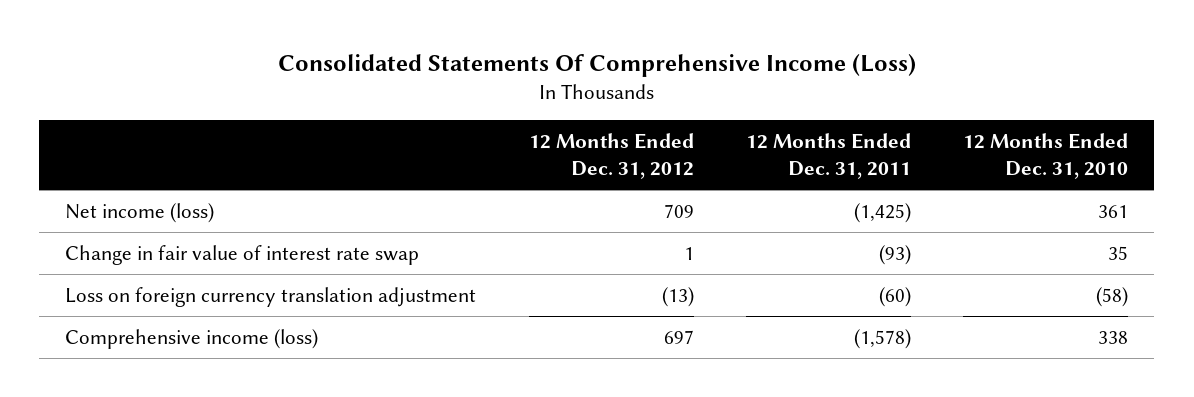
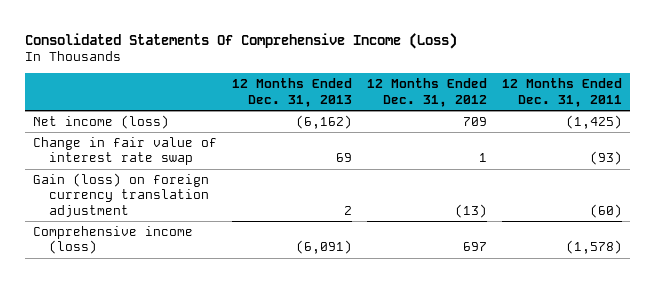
- | 12 Months Ended Dec. 31, 2012 | 12 Months Ended Dec. 31, 2011 | 12 Months Ended Dec. 31, 2010
+ | 12 Months Ended Dec. 31, 2013 | 12 Months Ended Dec. 31, 2012 | 12 Months Ended Dec. 31, 2011
- Loss on foreign currency translation adjustment | (13) | (60) | (58)
+ Gain (loss) on foreign currency translation adjustment | 2 | (13) | (60)

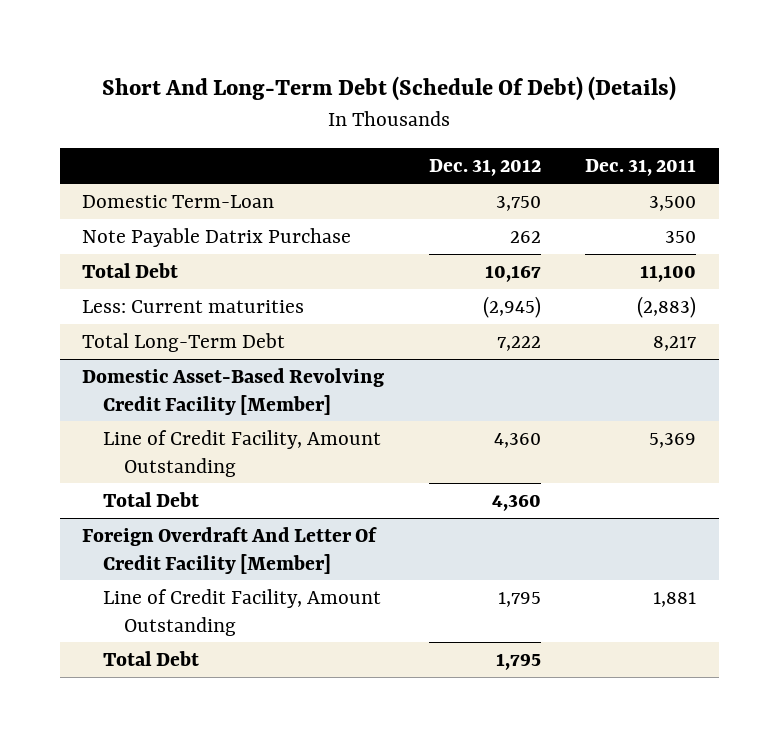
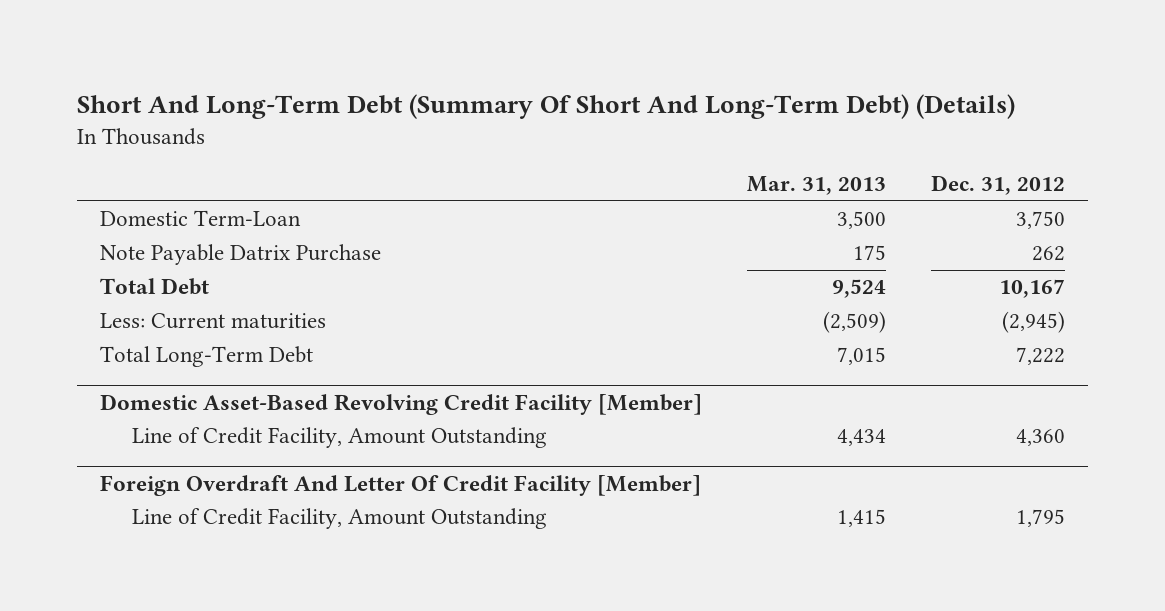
- Short And Long-Term Debt (Schedule Of Debt) (Details)
+ Short And Long-Term Debt (Summary Of Short And Long-Term Debt) (Details)
- | Dec. 31, 2012 | Dec. 31, 2011
+ | Mar. 31, 2013 | Dec. 31, 2012
@ Domestic Asset-Based Revolving Credit Facility [Member]
- Total Debt | 4,360 |
@ Foreign Overdraft And Letter Of Credit Facility [Member]
- Total Debt | 1,795 |

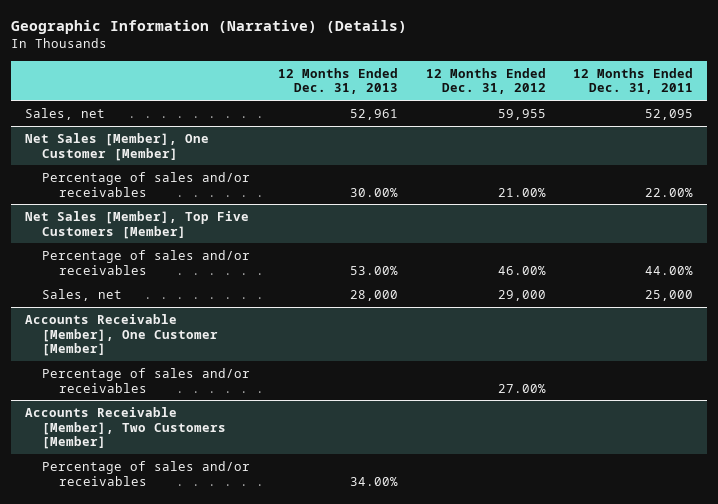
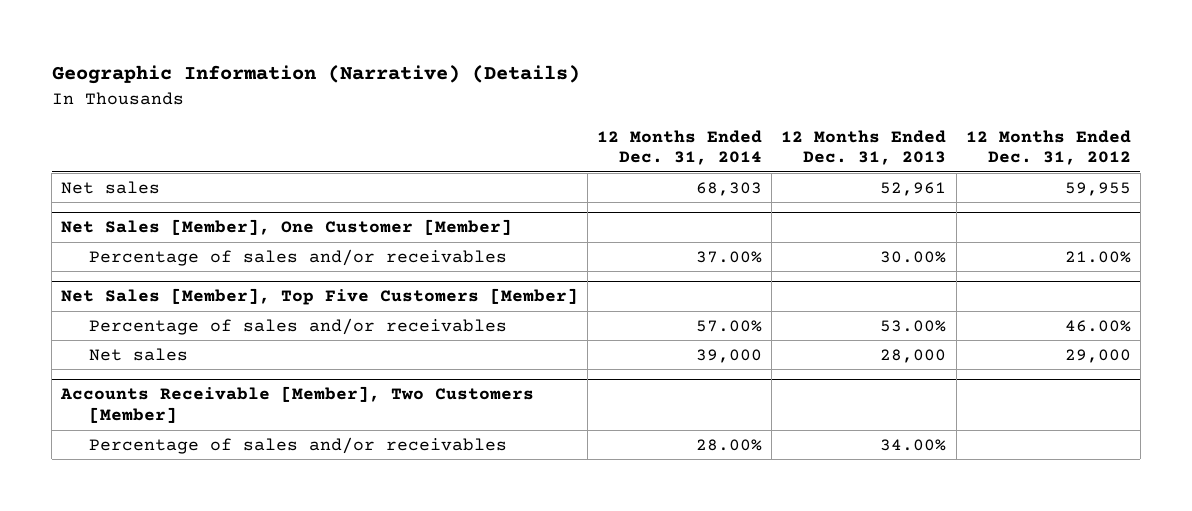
- | 12 Months Ended Dec. 31, 2013 | 12 Months Ended Dec. 31, 2012 | 12 Months Ended Dec. 31, 2011
+ | 12 Months Ended Dec. 31, 2014 | 12 Months Ended Dec. 31, 2013 | 12 Months Ended Dec. 31, 2012
- Sales, net | 52,961 | 59,955 | 52,095
+ Net sales | 68,303 | 52,961 | 59,955
@ Net Sales [Member], Top Five Customers [Member]
- Sales, net | 28,000 | 29,000 | 25,000
- Accounts Receivable [Member], One Customer [Member]
- Percentage of sales and/or receivables | | 27.00% |
@ Net Sales [Member], Top Five Customers [Member]
+ Net sales | 39,000 | 28,000 | 29,000

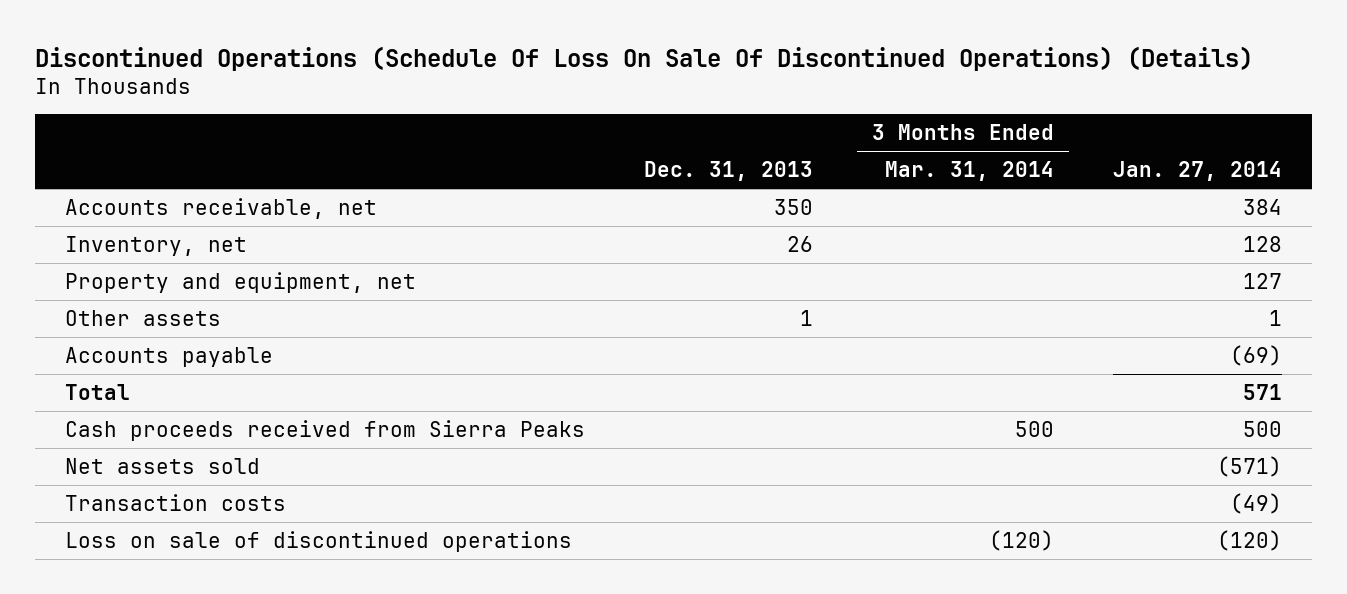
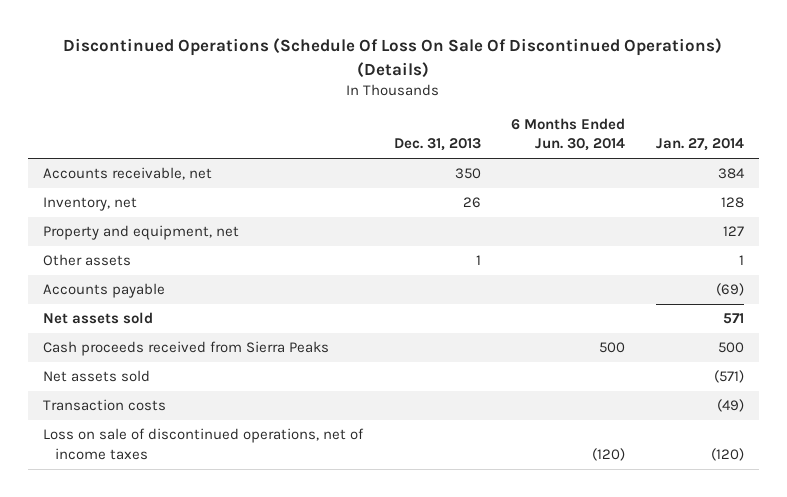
- | Dec. 31, 2013 | 3 Months Ended Mar. 31, 2014 | Jan. 27, 2014
+ | Dec. 31, 2013 | 6 Months Ended Jun. 30, 2014 | Jan. 27, 2014
- Total | | | 571
+ Net assets sold | | | 571
- Loss on sale of discontinued operations | | (120) | (120)
+ Loss on sale of discontinued operations, net of income taxes | | (120) | (120)

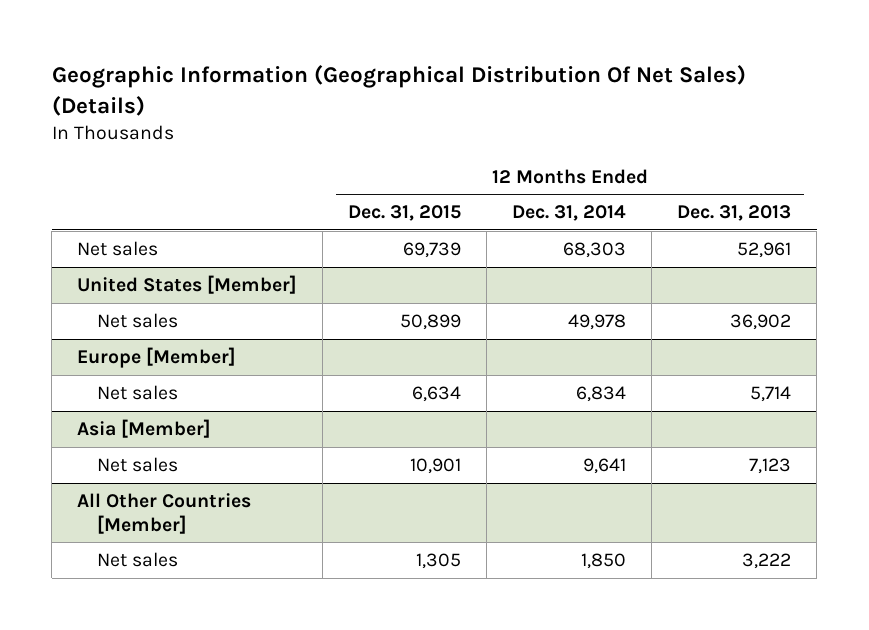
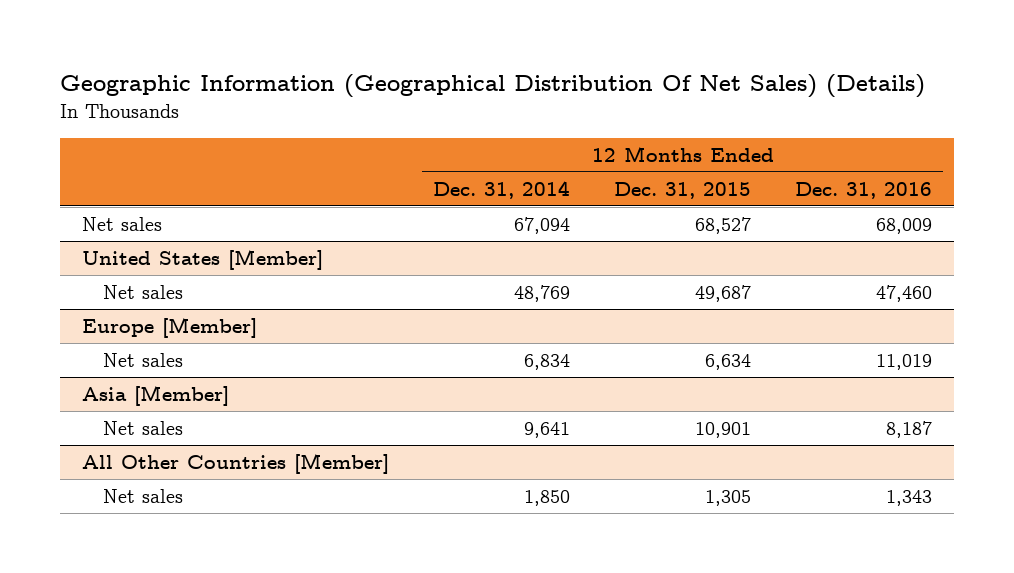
- | 12 Months Ended Dec. 31, 2015 | 12 Months Ended Dec. 31, 2014 | 12 Months Ended Dec. 31, 2013
+ | 12 Months Ended Dec. 31, 2014 | 12 Months Ended Dec. 31, 2015 | 12 Months Ended Dec. 31, 2016
- Net sales | 69,739 | 68,303 | 52,961
+ Net sales | 67,094 | 68,527 | 68,009
@ United States [Member]
- Net sales | 50,899 | 49,978 | 36,902
+ Net sales | 48,769 | 49,687 | 47,460

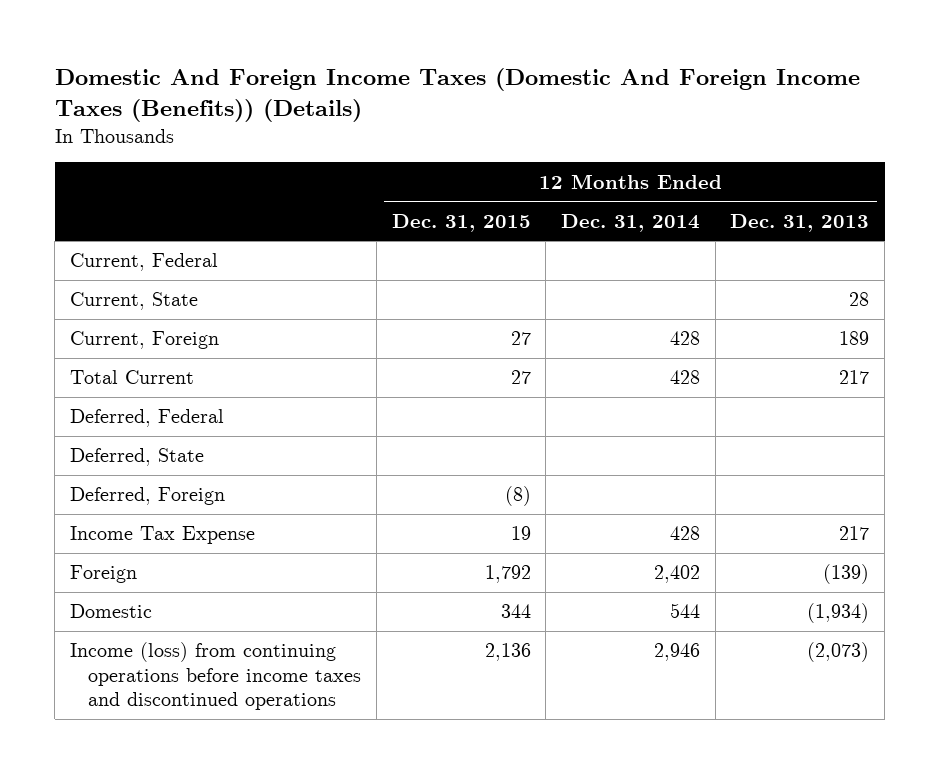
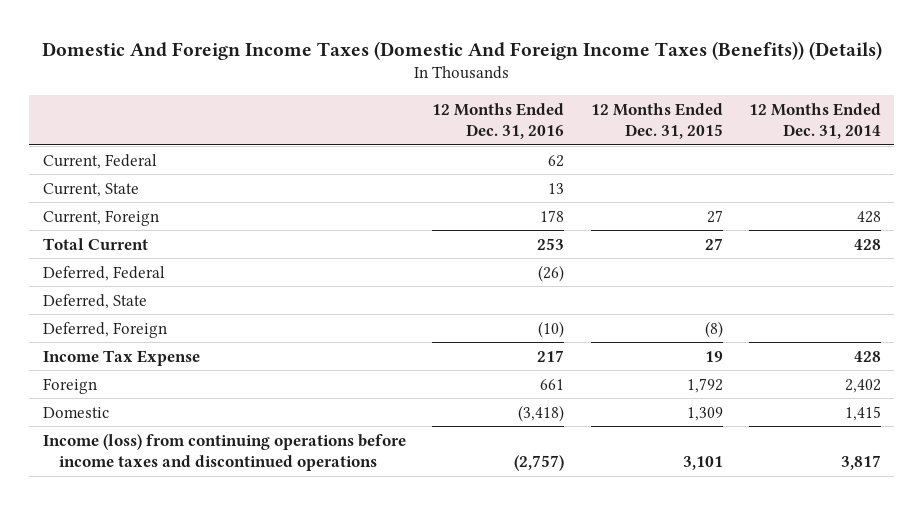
- | 12 Months Ended Dec. 31, 2015 | 12 Months Ended Dec. 31, 2014 | 12 Months Ended Dec. 31, 2013
+ | 12 Months Ended Dec. 31, 2016 | 12 Months Ended Dec. 31, 2015 | 12 Months Ended Dec. 31, 2014
- Domestic | 344 | 544 | (1,934)
- Income (loss) from continuing operations before income taxes and discontinued operations | 2,136 | 2,946 | (2,073)
+ Domestic | (3,418) | 1,309 | 1,415
+ Income (loss) from continuing operations before income taxes and discontinued operations | (2,757) | 3,101 | 3,817

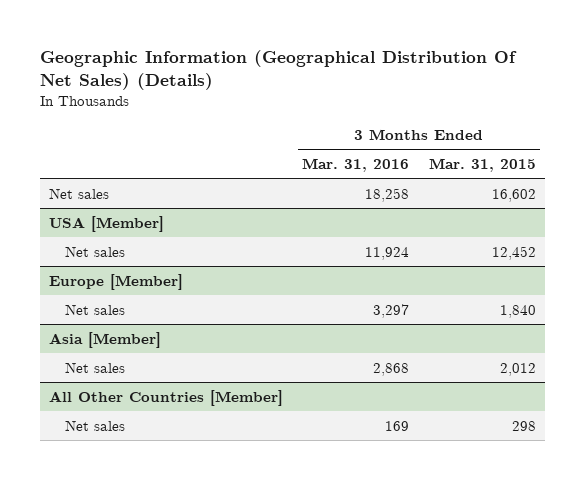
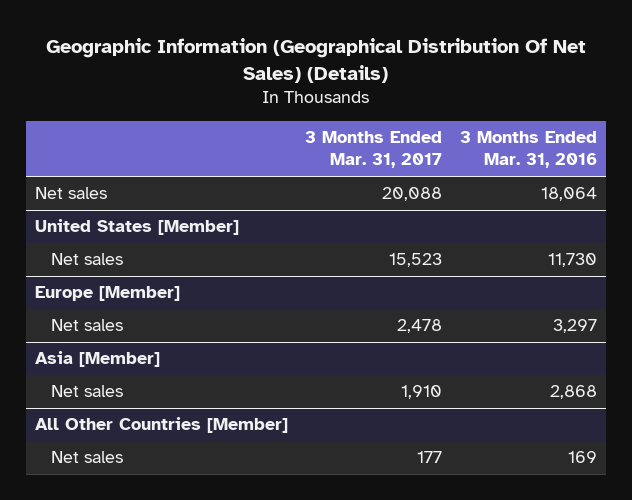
- | 3 Months Ended Mar. 31, 2016 | 3 Months Ended Mar. 31, 2015
+ | 3 Months Ended Mar. 31, 2017 | 3 Months Ended Mar. 31, 2016
- Net sales | 18,258 | 16,602
- USA [Member]
- Net sales | 11,924 | 12,452
+ Net sales | 20,088 | 18,064
+ United States [Member]
+ Net sales | 15,523 | 11,730

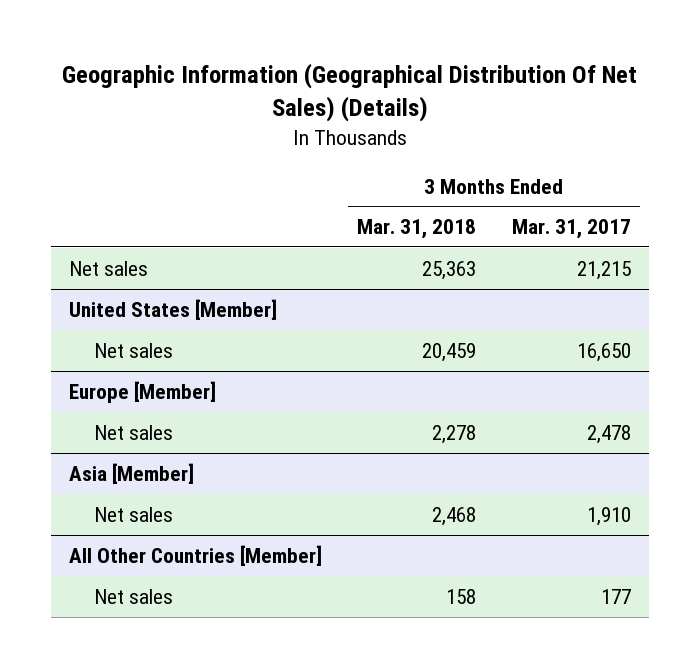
- | 3 Months Ended Mar. 31, 2017 | 3 Months Ended Mar. 31, 2016
+ | 3 Months Ended Mar. 31, 2018 | 3 Months Ended Mar. 31, 2017
- Net sales | 20,088 | 18,064
+ Net sales | 25,363 | 21,215
@ United States [Member]
- Net sales | 15,523 | 11,730
+ Net sales | 20,459 | 16,650

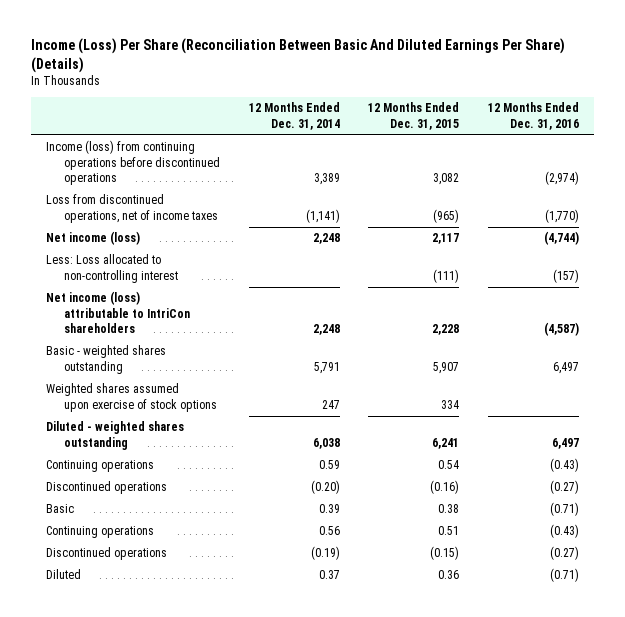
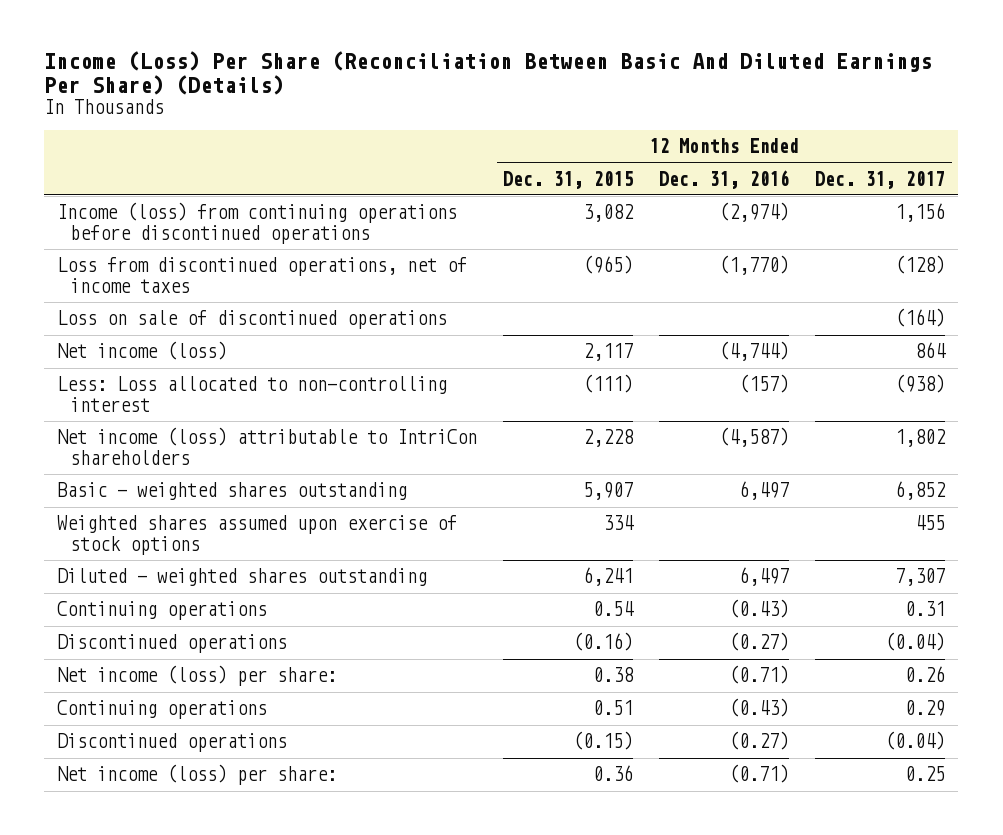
- | 12 Months Ended Dec. 31, 2014 | 12 Months Ended Dec. 31, 2015 | 12 Months Ended Dec. 31, 2016
+ | 12 Months Ended Dec. 31, 2015 | 12 Months Ended Dec. 31, 2016 | 12 Months Ended Dec. 31, 2017
+ Loss on sale of discontinued operations | | | (164)
- Basic | 0.39 | 0.38 | (0.71)
+ Net income (loss) per share: | 0.38 | (0.71) | 0.26
- Diluted | 0.37 | 0.36 | (0.71)
+ Net income (loss) per share: | 0.36 | (0.71) | 0.25

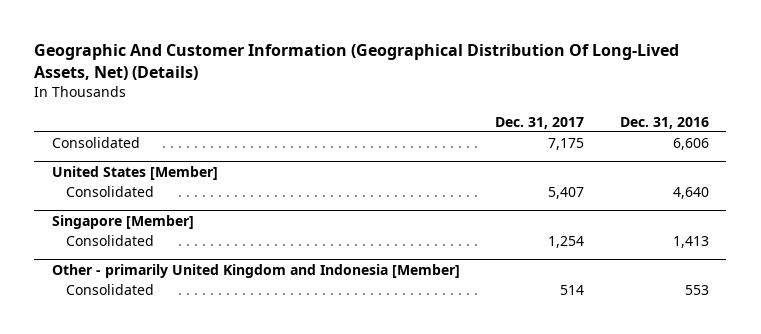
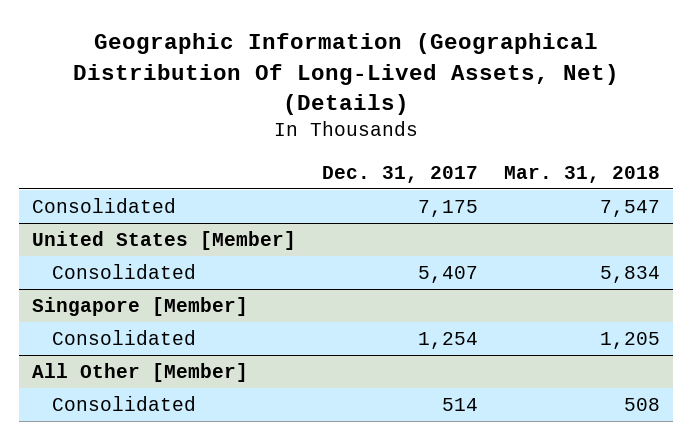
- Geographic And Customer Information (Geographical Distribution Of Long-Lived Assets, Net) (Details)
+ Geographic Information (Geographical Distribution Of Long-Lived Assets, Net) (Details)
- | Dec. 31, 2017 | Dec. 31, 2016
+ | Dec. 31, 2017 | Mar. 31, 2018
- Other - primarily United Kingdom and Indonesia [Member]
+ All Other [Member]

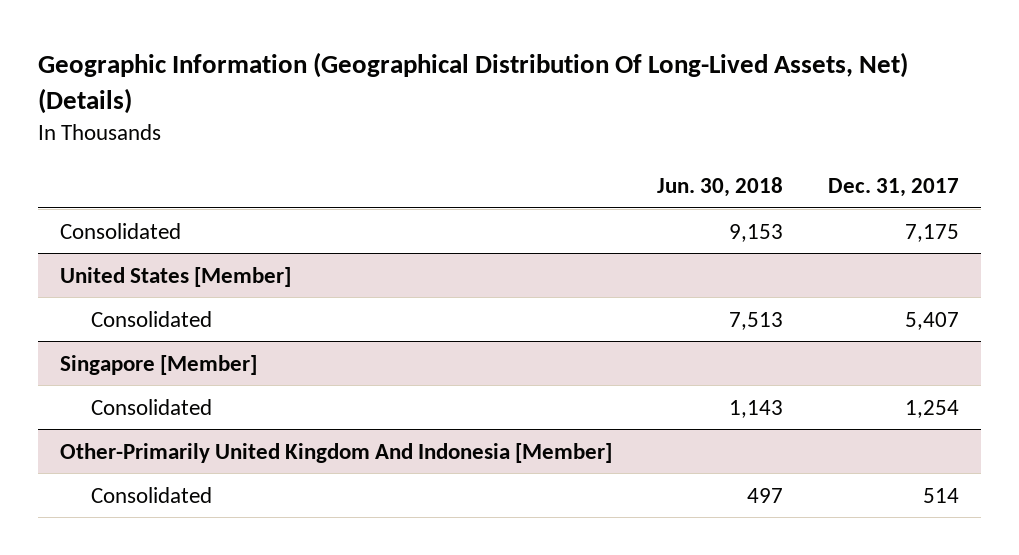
- | Dec. 31, 2017 | Mar. 31, 2018
+ | Jun. 30, 2018 | Dec. 31, 2017
- All Other [Member]
+ Other-Primarily United Kingdom And Indonesia [Member]

